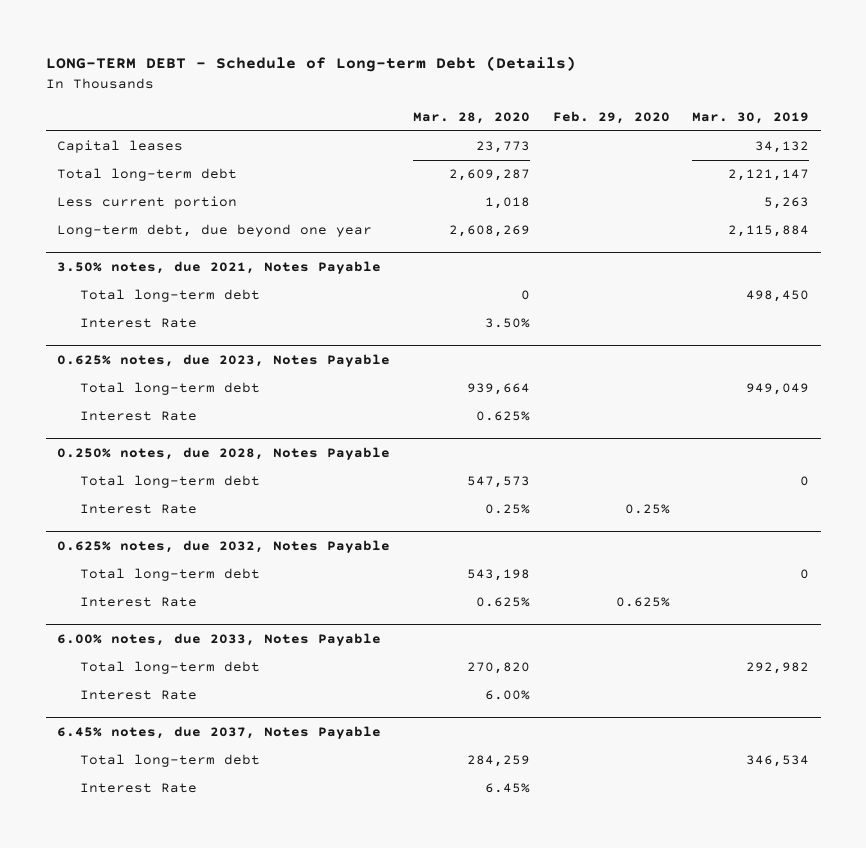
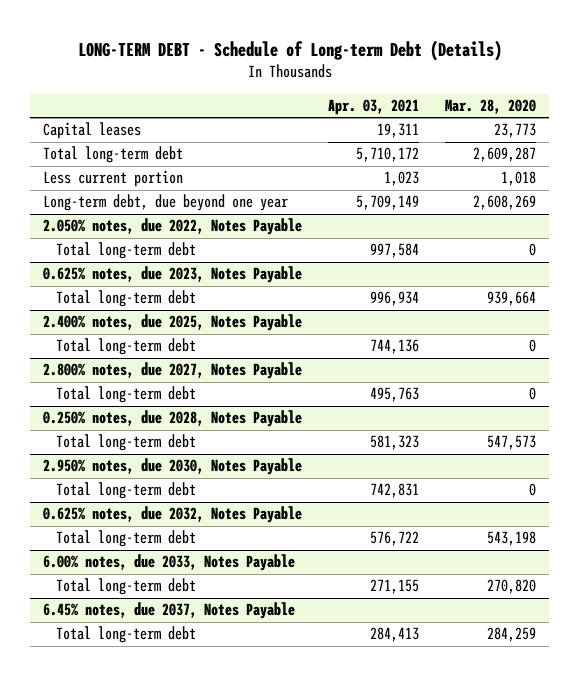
- | Mar. 28, 2020 | Feb. 29, 2020 | Mar. 30, 2019
+ | Apr. 03, 2021 | Mar. 28, 2020
- 3.50% notes, due 2021, Notes Payable
+ 2.050% notes, due 2022, Notes Payable
- Interest Rate | 3.50% | |
@ 0.625% notes, due 2023, Notes Payable
- Interest Rate | 0.625% | |
+ 2.400% notes, due 2025, Notes Payable
+ Total long-term debt | 744,136 | 0
+ 2.800% notes, due 2027, Notes Payable
+ Total long-term debt | 495,763 | 0
@ 0.250% notes, due 2028, Notes Payable
- Interest Rate | 0.25% | 0.25% |
+ 2.950% notes, due 2030, Notes Payable
+ Total long-term debt | 742,831 | 0
@ 0.625% notes, due 2032, Notes Payable
- Interest Rate | 0.625% | 0.625% |
@ 6.00% notes, due 2033, Notes Payable
- Interest Rate | 6.00% | |
@ 6.45% notes, due 2037, Notes Payable
- Interest Rate | 6.45% | |

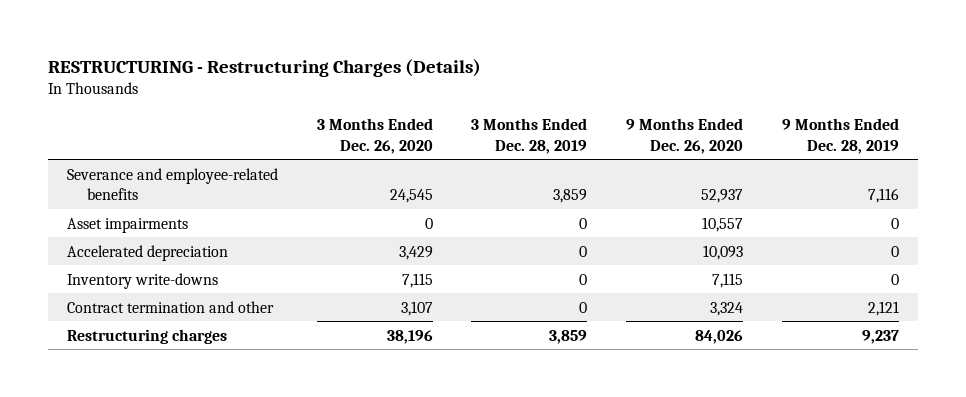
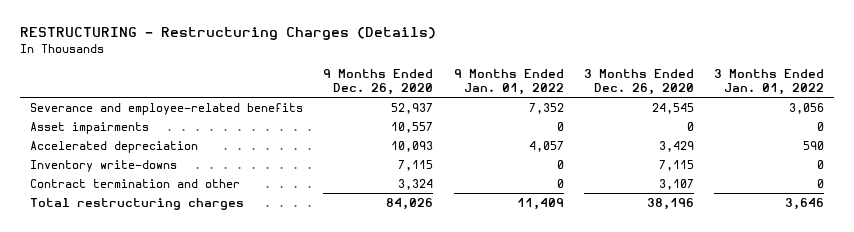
- | 3 Months Ended Dec. 26, 2020 | 3 Months Ended Dec. 28, 2019 | 9 Months Ended Dec. 26, 2020 | 9 Months Ended Dec. 28, 2019
+ | 9 Months Ended Dec. 26, 2020 | 9 Months Ended Jan. 01, 2022 | 3 Months Ended Dec. 26, 2020 | 3 Months Ended Jan. 01, 2022
- Restructuring charges | 38,196 | 3,859 | 84,026 | 9,237
+ Total restructuring charges | 84,026 | 11,409 | 38,196 | 3,646

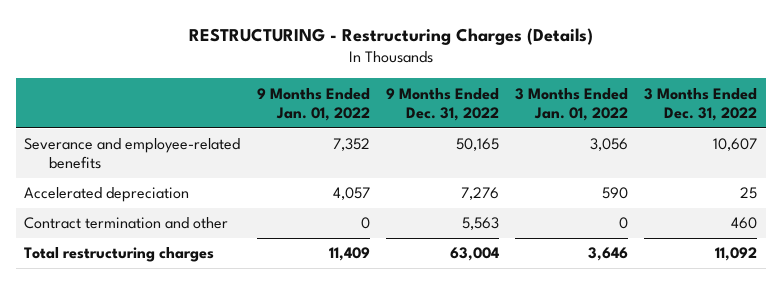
- | 9 Months Ended Dec. 26, 2020 | 9 Months Ended Jan. 01, 2022 | 3 Months Ended Dec. 26, 2020 | 3 Months Ended Jan. 01, 2022
+ | 9 Months Ended Jan. 01, 2022 | 9 Months Ended Dec. 31, 2022 | 3 Months Ended Jan. 01, 2022 | 3 Months Ended Dec. 31, 2022
- Asset impairments | 10,557 | 0 | 0 | 0
- Inventory write-downs | 7,115 | 0 | 7,115 | 0

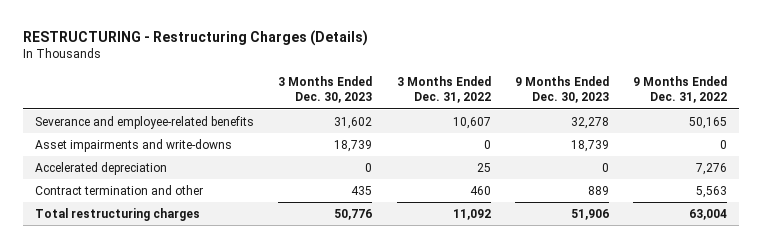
- | 9 Months Ended Jan. 01, 2022 | 9 Months Ended Dec. 31, 2022 | 3 Months Ended Jan. 01, 2022 | 3 Months Ended Dec. 31, 2022
+ | 3 Months Ended Dec. 30, 2023 | 3 Months Ended Dec. 31, 2022 | 9 Months Ended Dec. 30, 2023 | 9 Months Ended Dec. 31, 2022
+ Asset impairments and write-downs | 18,739 | 0 | 18,739 | 0

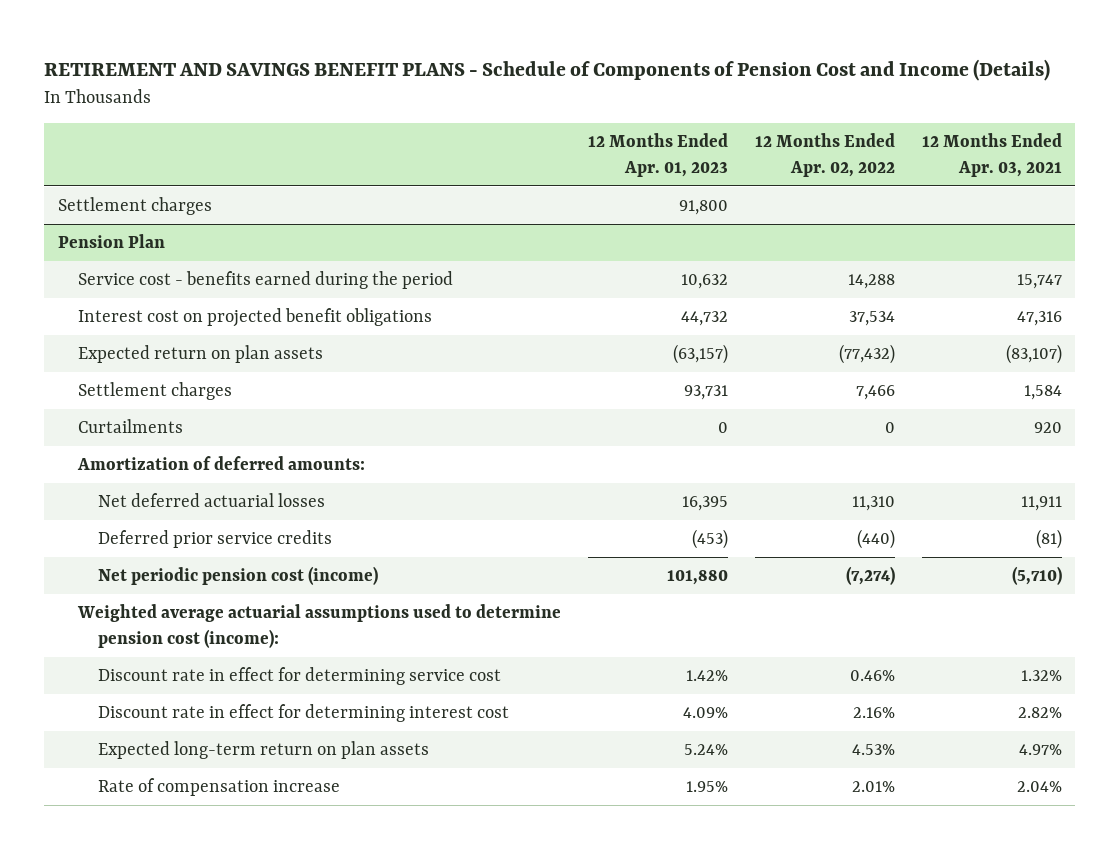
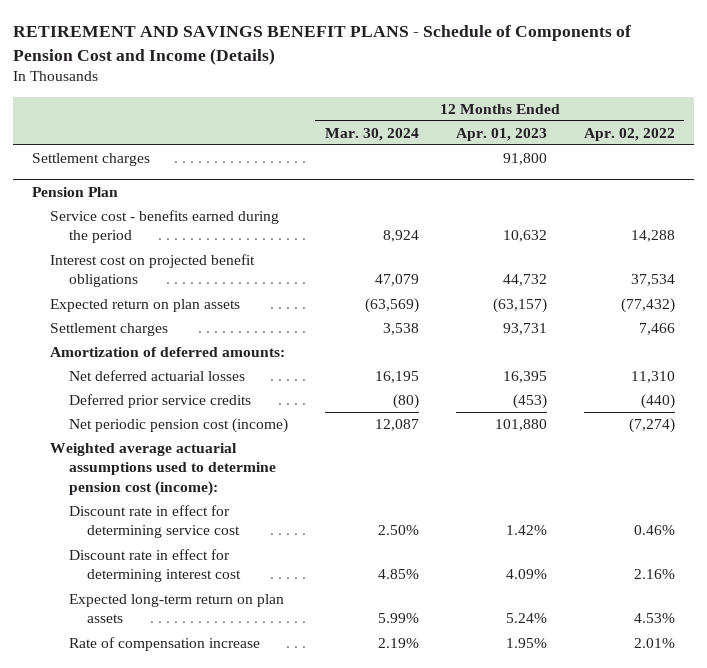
- | 12 Months Ended Apr. 01, 2023 | 12 Months Ended Apr. 02, 2022 | 12 Months Ended Apr. 03, 2021
+ | 12 Months Ended Mar. 30, 2024 | 12 Months Ended Apr. 01, 2023 | 12 Months Ended Apr. 02, 2022
@ Pension Plan
- Curtailments | 0 | 0 | 920

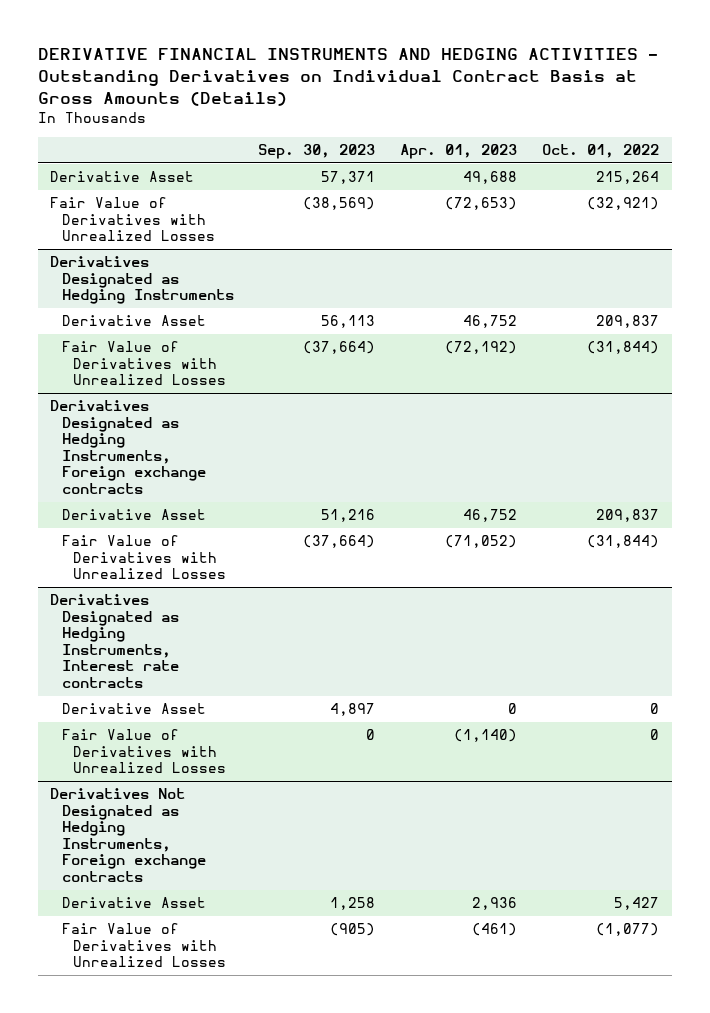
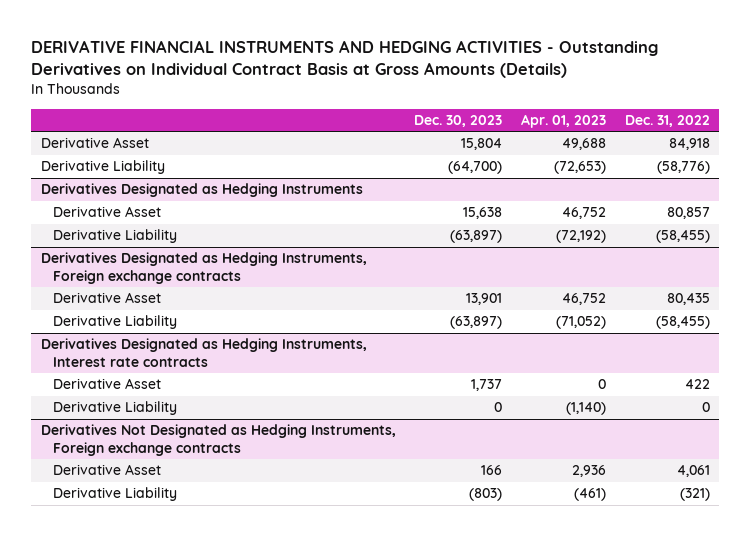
- | Sep. 30, 2023 | Apr. 01, 2023 | Oct. 01, 2022
+ | Dec. 30, 2023 | Apr. 01, 2023 | Dec. 31, 2022
- Fair Value of Derivatives with Unrealized Losses | (38,569) | (72,653) | (32,921)
+ Derivative Liability | (64,700) | (72,653) | (58,776)
@ Derivatives Designated as Hedging Instruments
- Fair Value of Derivatives with Unrealized Losses | (37,664) | (72,192) | (31,844)
+ Derivative Liability | (63,897) | (72,192) | (58,455)
@ Derivatives Designated as Hedging Instruments, Foreign exchange contracts
- Fair Value of Derivatives with Unrealized Losses | (37,664) | (71,052) | (31,844)
+ Derivative Liability | (63,897) | (71,052) | (58,455)
@ Derivatives Designated as Hedging Instruments, Interest rate contracts
- Fair Value of Derivatives with Unrealized Losses | 0 | (1,140) | 0
+ Derivative Liability | 0 | (1,140) | 0
@ Derivatives Not Designated as Hedging Instruments, Foreign exchange contracts
- Fair Value of Derivatives with Unrealized Losses | (905) | (461) | (1,077)
+ Derivative Liability | (803) | (461) | (321)

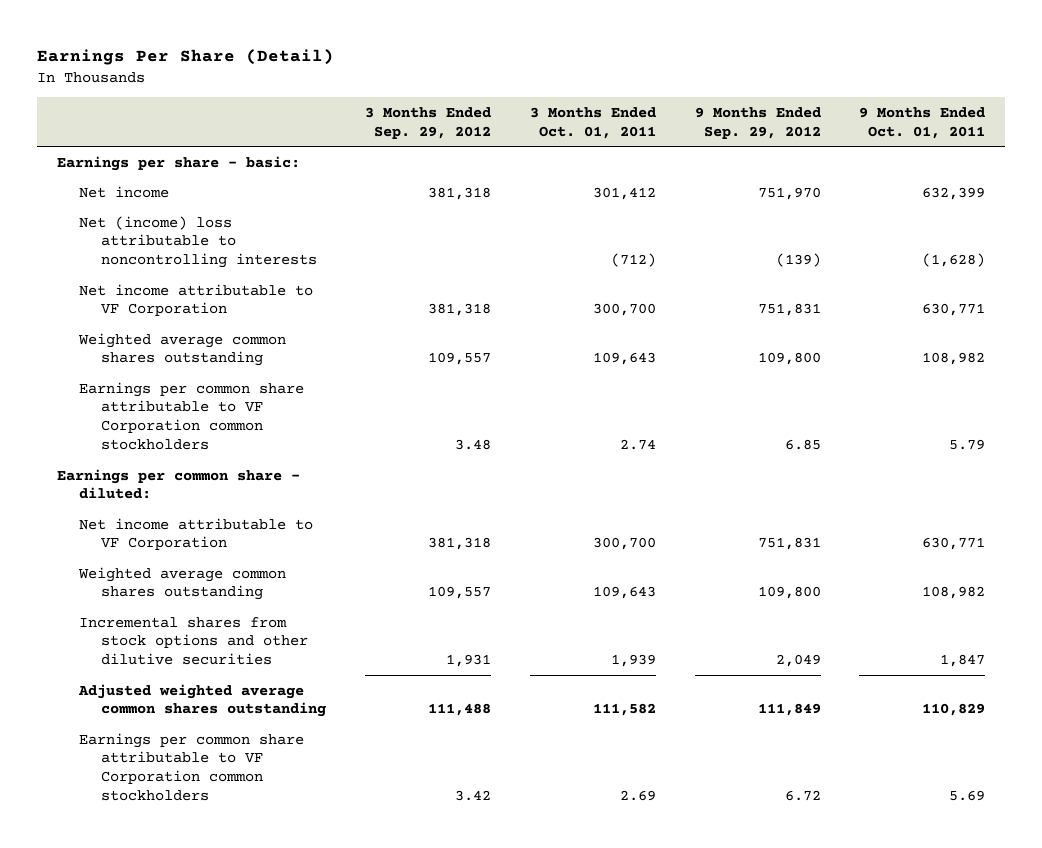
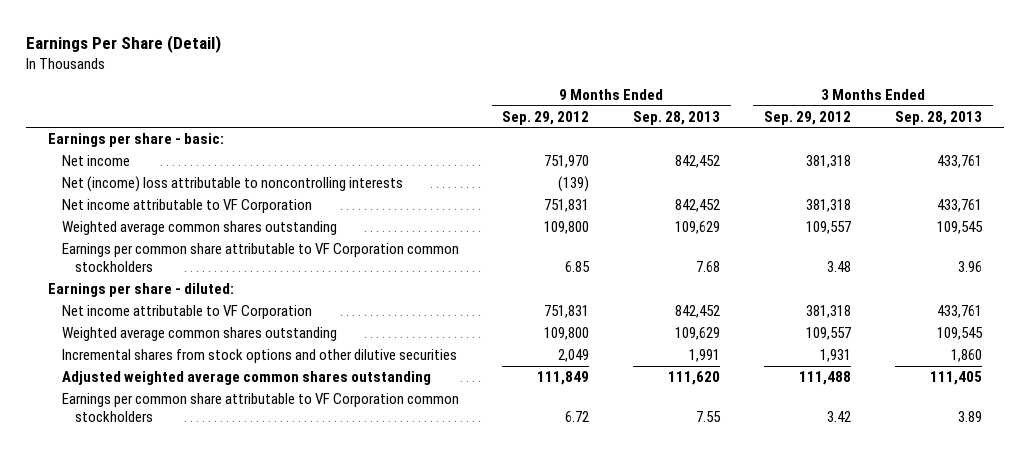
- | 3 Months Ended Sep. 29, 2012 | 3 Months Ended Oct. 01, 2011 | 9 Months Ended Sep. 29, 2012 | 9 Months Ended Oct. 01, 2011
+ | 9 Months Ended Sep. 29, 2012 | 9 Months Ended Sep. 28, 2013 | 3 Months Ended Sep. 29, 2012 | 3 Months Ended Sep. 28, 2013
- Earnings per common share - diluted:
+ Earnings per share - diluted:

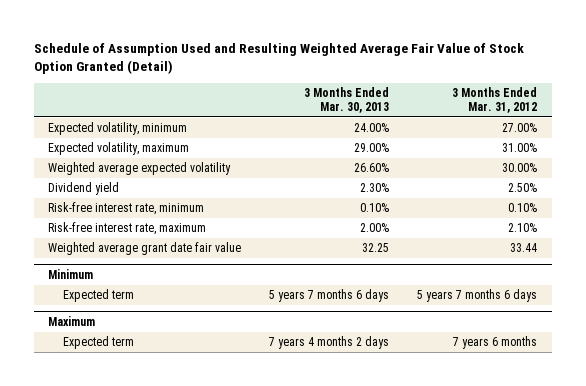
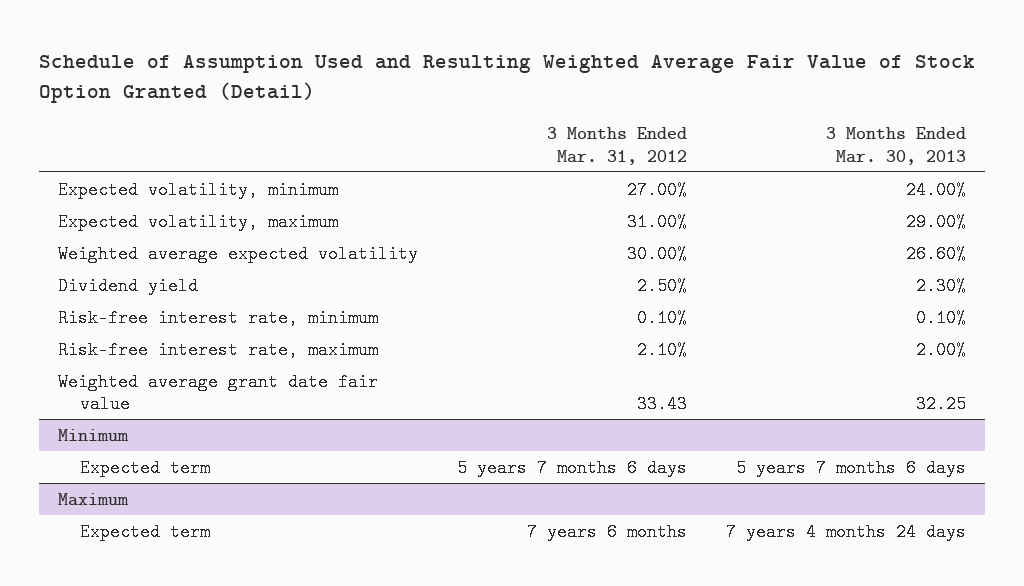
- | 3 Months Ended Mar. 30, 2013 | 3 Months Ended Mar. 31, 2012
+ | 3 Months Ended Mar. 31, 2012 | 3 Months Ended Mar. 30, 2013
- Weighted average grant date fair value | 32.25 | 33.44
+ Weighted average grant date fair value | 33.43 | 32.25
@ Maximum
- Expected term | 7 years 4 months 2 days | 7 years 6 months
+ Expected term | 7 years 6 months | 7 years 4 months 24 days

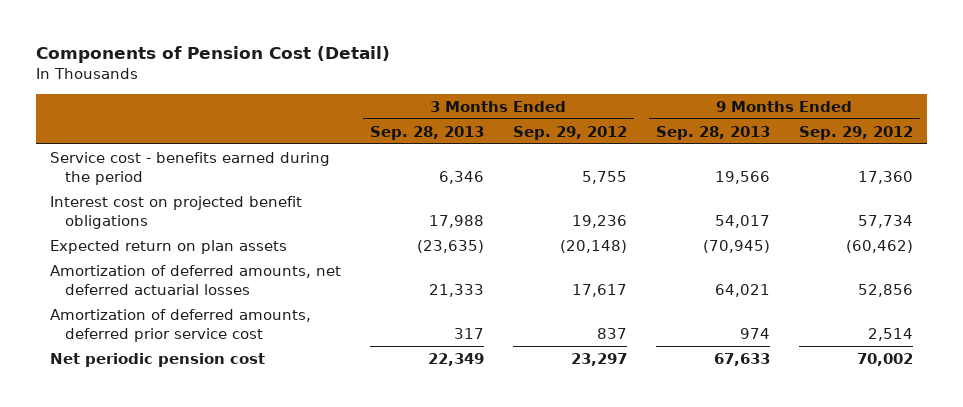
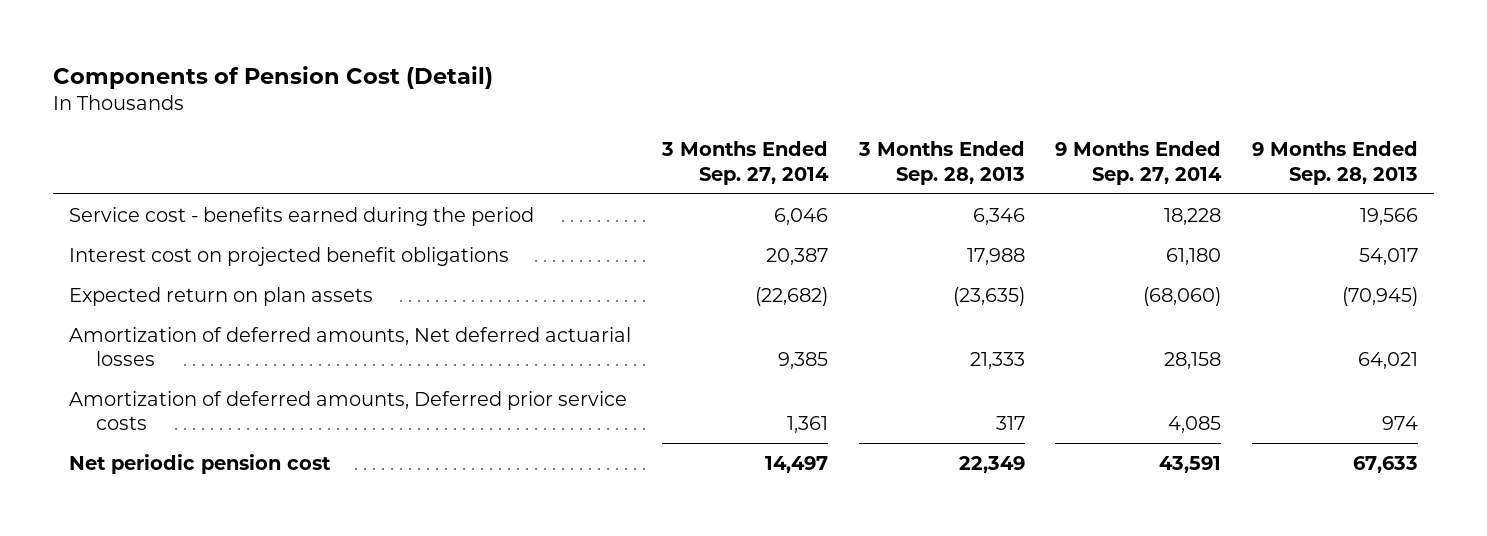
- | 3 Months Ended Sep. 28, 2013 | 3 Months Ended Sep. 29, 2012 | 9 Months Ended Sep. 28, 2013 | 9 Months Ended Sep. 29, 2012
+ | 3 Months Ended Sep. 27, 2014 | 3 Months Ended Sep. 28, 2013 | 9 Months Ended Sep. 27, 2014 | 9 Months Ended Sep. 28, 2013
- Amortization of deferred amounts, net deferred actuarial losses | 21,333 | 17,617 | 64,021 | 52,856
- Amortization of deferred amounts, deferred prior service cost | 317 | 837 | 974 | 2,514
+ Amortization of deferred amounts, Net deferred actuarial losses | 9,385 | 21,333 | 28,158 | 64,021
+ Amortization of deferred amounts, Deferred prior service costs | 1,361 | 317 | 4,085 | 974

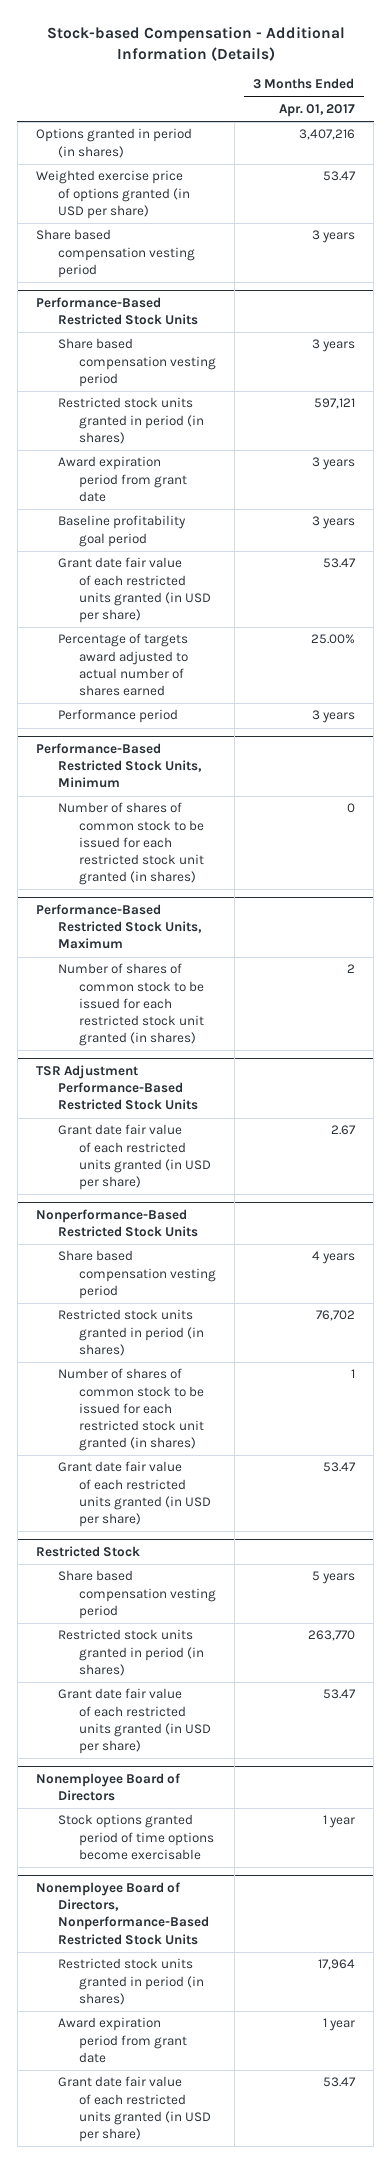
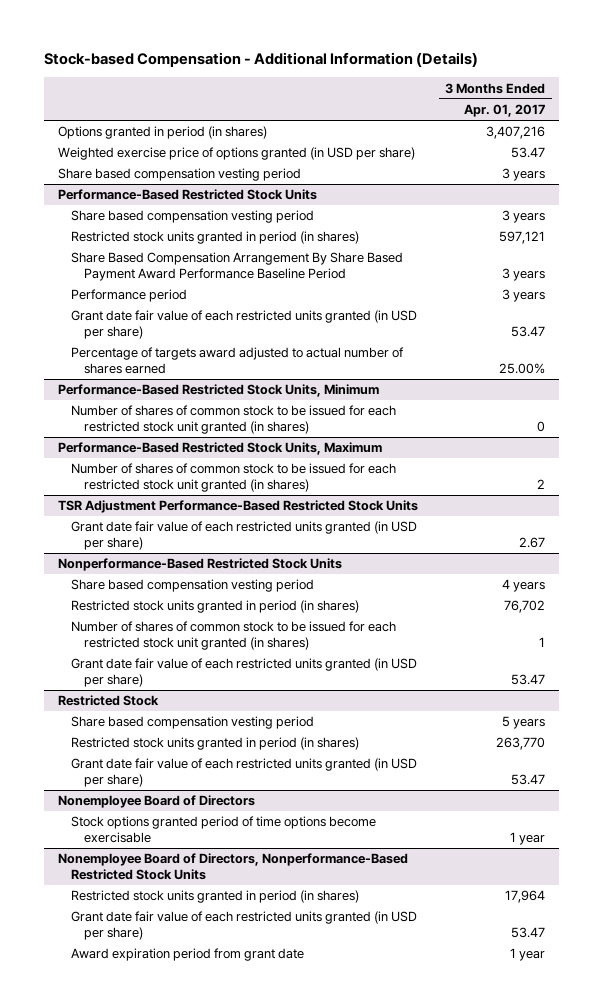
@ Performance-Based Restricted Stock Units
- Award expiration period from grant date | 3 years
- Baseline profitability goal period | 3 years
+ Share Based Compensation Arrangement By Share Based Payment Award Performance Baseline Period | 3 years
moved up: Performance period | 3 years
@ Nonemployee Board of Directors, Nonperformance-Based Restricted Stock Units
moved down: Award expiration period from grant date | 1 year

